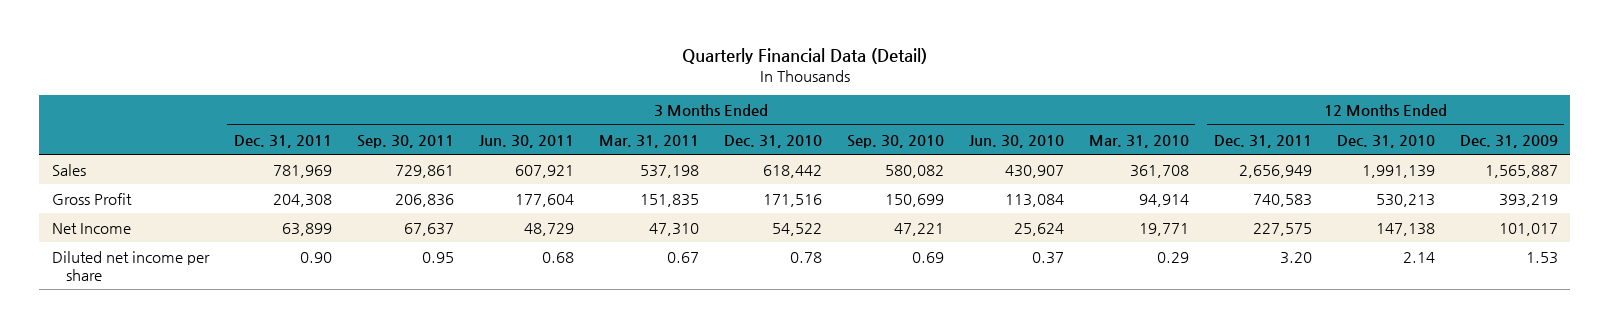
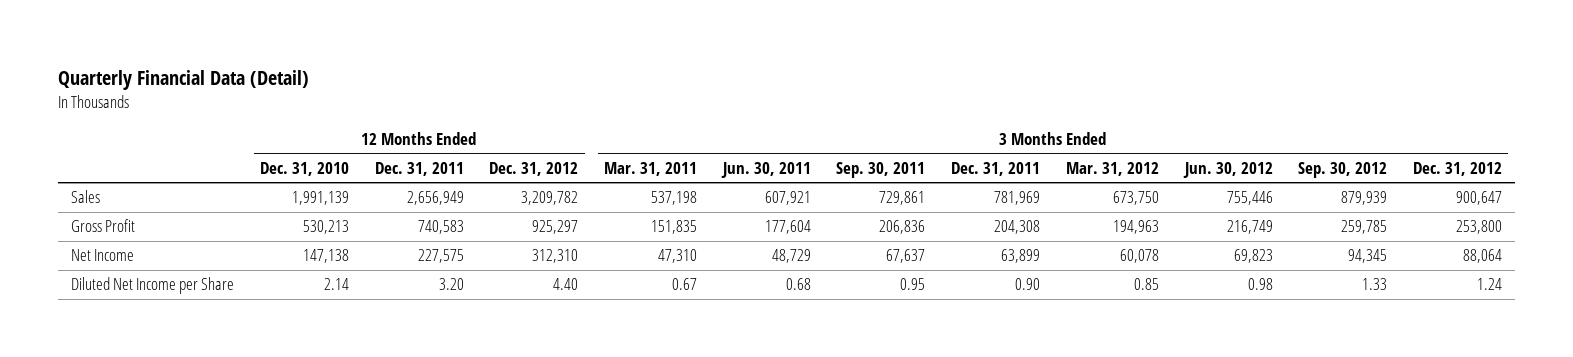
- | 3 Months Ended Dec. 31, 2011 | 3 Months Ended Sep. 30, 2011 | 3 Months Ended Jun. 30, 2011 | 3 Months Ended Mar. 31, 2011 | 3 Months Ended Dec. 31, 2010 | 3 Months Ended Sep. 30, 2010 | 3 Months Ended Jun. 30, 2010 | 3 Months Ended Mar. 31, 2010 | 12 Months Ended Dec. 31, 2011 | 12 Months Ended Dec. 31, 2010 | 12 Months Ended Dec. 31, 2009
+ | 12 Months Ended Dec. 31, 2010 | 12 Months Ended Dec. 31, 2011 | 12 Months Ended Dec. 31, 2012 | 3 Months Ended Mar. 31, 2011 | 3 Months Ended Jun. 30, 2011 | 3 Months Ended Sep. 30, 2011 | 3 Months Ended Dec. 31, 2011 | 3 Months Ended Mar. 31, 2012 | 3 Months Ended Jun. 30, 2012 | 3 Months Ended Sep. 30, 2012 | 3 Months Ended Dec. 31, 2012
- Diluted net income per share | 0.90 | 0.95 | 0.68 | 0.67 | 0.78 | 0.69 | 0.37 | 0.29 | 3.20 | 2.14 | 1.53
+ Diluted Net Income per Share | 2.14 | 3.20 | 4.40 | 0.67 | 0.68 | 0.95 | 0.90 | 0.85 | 0.98 | 1.33 | 1.24

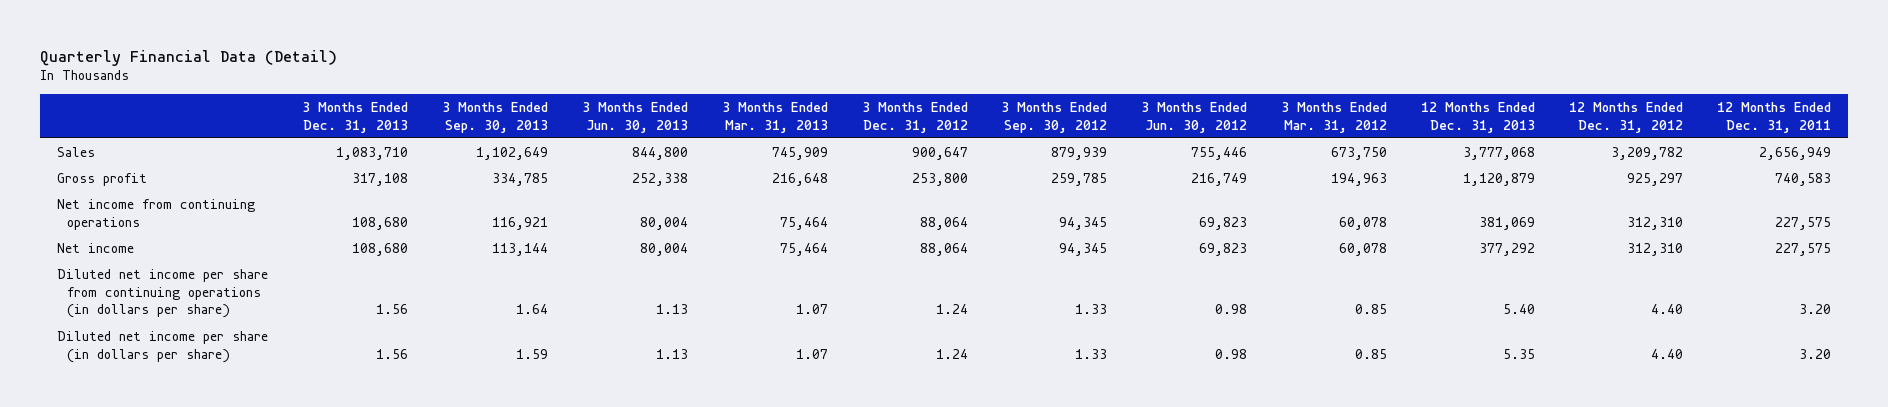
- | 12 Months Ended Dec. 31, 2010 | 12 Months Ended Dec. 31, 2011 | 12 Months Ended Dec. 31, 2012 | 3 Months Ended Mar. 31, 2011 | 3 Months Ended Jun. 30, 2011 | 3 Months Ended Sep. 30, 2011 | 3 Months Ended Dec. 31, 2011 | 3 Months Ended Mar. 31, 2012 | 3 Months Ended Jun. 30, 2012 | 3 Months Ended Sep. 30, 2012 | 3 Months Ended Dec. 31, 2012
+ | 3 Months Ended Dec. 31, 2013 | 3 Months Ended Sep. 30, 2013 | 3 Months Ended Jun. 30, 2013 | 3 Months Ended Mar. 31, 2013 | 3 Months Ended Dec. 31, 2012 | 3 Months Ended Sep. 30, 2012 | 3 Months Ended Jun. 30, 2012 | 3 Months Ended Mar. 31, 2012 | 12 Months Ended Dec. 31, 2013 | 12 Months Ended Dec. 31, 2012 | 12 Months Ended Dec. 31, 2011
- Gross Profit | 530,213 | 740,583 | 925,297 | 151,835 | 177,604 | 206,836 | 204,308 | 194,963 | 216,749 | 259,785 | 253,800
- Net Income | 147,138 | 227,575 | 312,310 | 47,310 | 48,729 | 67,637 | 63,899 | 60,078 | 69,823 | 94,345 | 88,064
- Diluted Net Income per Share | 2.14 | 3.20 | 4.40 | 0.67 | 0.68 | 0.95 | 0.90 | 0.85 | 0.98 | 1.33 | 1.24
+ Gross profit | 317,108 | 334,785 | 252,338 | 216,648 | 253,800 | 259,785 | 216,749 | 194,963 | 1,120,879 | 925,297 | 740,583
+ Net income from continuing operations | 108,680 | 116,921 | 80,004 | 75,464 | 88,064 | 94,345 | 69,823 | 60,078 | 381,069 | 312,310 | 227,575
+ Net income | 108,680 | 113,144 | 80,004 | 75,464 | 88,064 | 94,345 | 69,823 | 60,078 | 377,292 | 312,310 | 227,575
+ Diluted net income per share from continuing operations (in dollars per share) | 1.56 | 1.64 | 1.13 | 1.07 | 1.24 | 1.33 | 0.98 | 0.85 | 5.40 | 4.40 | 3.20
+ Diluted net income per share (in dollars per share) | 1.56 | 1.59 | 1.13 | 1.07 | 1.24 | 1.33 | 0.98 | 0.85 | 5.35 | 4.40 | 3.20

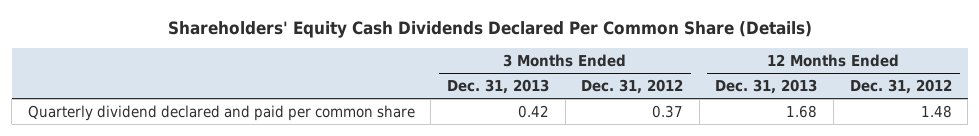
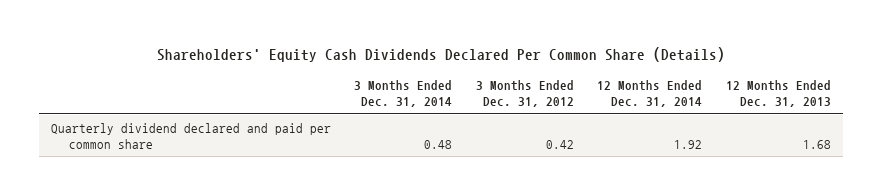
- | 3 Months Ended Dec. 31, 2013 | 3 Months Ended Dec. 31, 2012 | 12 Months Ended Dec. 31, 2013 | 12 Months Ended Dec. 31, 2012
+ | 3 Months Ended Dec. 31, 2014 | 3 Months Ended Dec. 31, 2012 | 12 Months Ended Dec. 31, 2014 | 12 Months Ended Dec. 31, 2013
- Quarterly dividend declared and paid per common share | 0.42 | 0.37 | 1.68 | 1.48
+ Quarterly dividend declared and paid per common share | 0.48 | 0.42 | 1.92 | 1.68

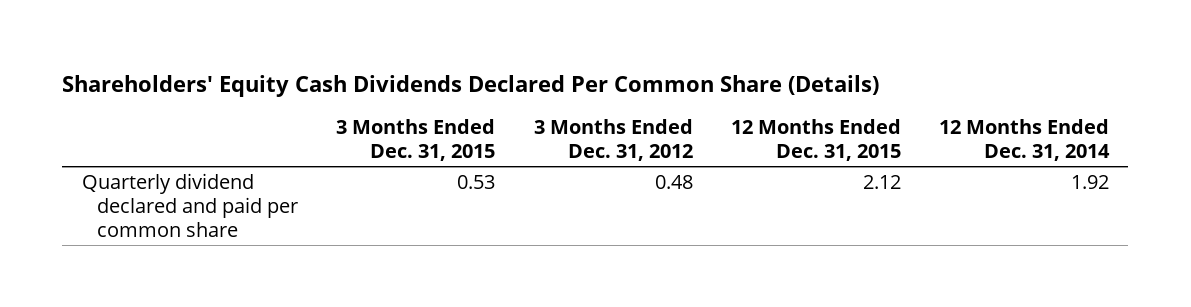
- | 3 Months Ended Dec. 31, 2014 | 3 Months Ended Dec. 31, 2012 | 12 Months Ended Dec. 31, 2014 | 12 Months Ended Dec. 31, 2013
+ | 3 Months Ended Dec. 31, 2015 | 3 Months Ended Dec. 31, 2012 | 12 Months Ended Dec. 31, 2015 | 12 Months Ended Dec. 31, 2014
- Quarterly dividend declared and paid per common share | 0.48 | 0.42 | 1.92 | 1.68
+ Quarterly dividend declared and paid per common share | 0.53 | 0.48 | 2.12 | 1.92

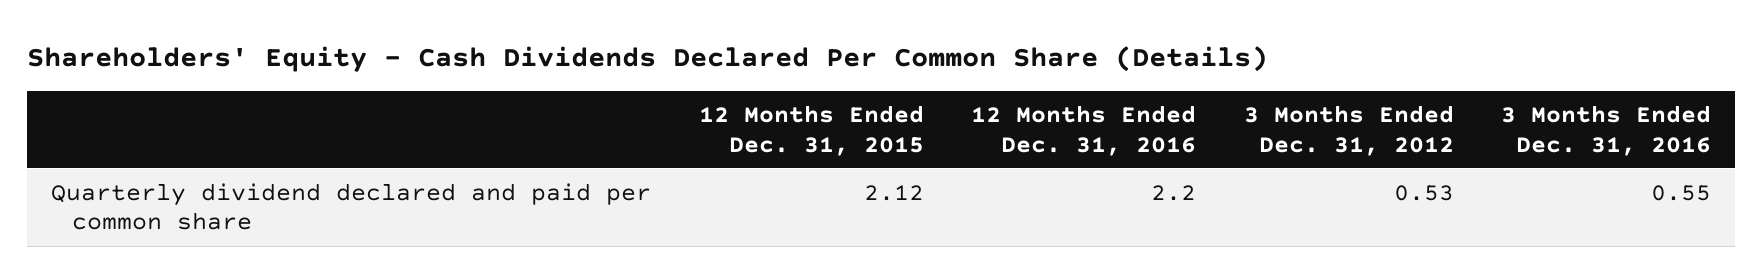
- Shareholders' Equity Cash Dividends Declared Per Common Share (Details)
+ Shareholders' Equity - Cash Dividends Declared Per Common Share (Details)
- | 3 Months Ended Dec. 31, 2015 | 3 Months Ended Dec. 31, 2012 | 12 Months Ended Dec. 31, 2015 | 12 Months Ended Dec. 31, 2014
+ | 12 Months Ended Dec. 31, 2015 | 12 Months Ended Dec. 31, 2016 | 3 Months Ended Dec. 31, 2012 | 3 Months Ended Dec. 31, 2016
- Quarterly dividend declared and paid per common share | 0.53 | 0.48 | 2.12 | 1.92
+ Quarterly dividend declared and paid per common share | 2.12 | 2.2 | 0.53 | 0.55

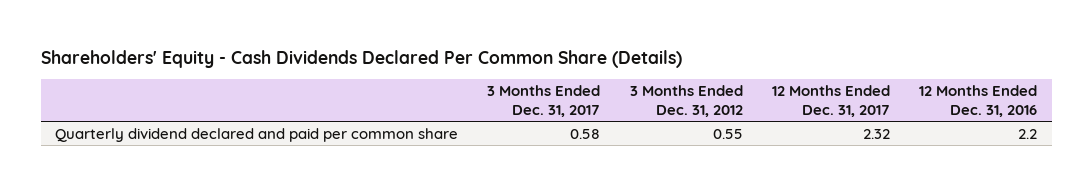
- | 12 Months Ended Dec. 31, 2015 | 12 Months Ended Dec. 31, 2016 | 3 Months Ended Dec. 31, 2012 | 3 Months Ended Dec. 31, 2016
+ | 3 Months Ended Dec. 31, 2017 | 3 Months Ended Dec. 31, 2012 | 12 Months Ended Dec. 31, 2017 | 12 Months Ended Dec. 31, 2016
- Quarterly dividend declared and paid per common share | 2.12 | 2.2 | 0.53 | 0.55
+ Quarterly dividend declared and paid per common share | 0.58 | 0.55 | 2.32 | 2.2

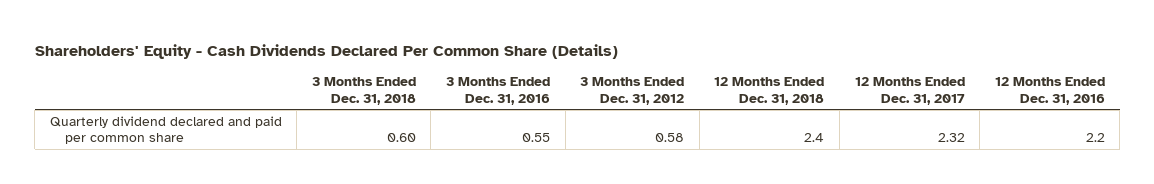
- | 3 Months Ended Dec. 31, 2017 | 3 Months Ended Dec. 31, 2012 | 12 Months Ended Dec. 31, 2017 | 12 Months Ended Dec. 31, 2016
+ | 3 Months Ended Dec. 31, 2018 | 3 Months Ended Dec. 31, 2016 | 3 Months Ended Dec. 31, 2012 | 12 Months Ended Dec. 31, 2018 | 12 Months Ended Dec. 31, 2017 | 12 Months Ended Dec. 31, 2016
- Quarterly dividend declared and paid per common share | 0.58 | 0.55 | 2.32 | 2.2
+ Quarterly dividend declared and paid per common share | 0.60 | 0.55 | 0.58 | 2.4 | 2.32 | 2.2

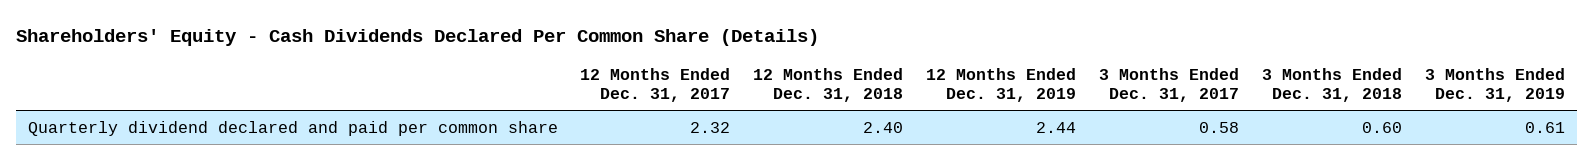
- | 3 Months Ended Dec. 31, 2018 | 3 Months Ended Dec. 31, 2016 | 3 Months Ended Dec. 31, 2012 | 12 Months Ended Dec. 31, 2018 | 12 Months Ended Dec. 31, 2017 | 12 Months Ended Dec. 31, 2016
+ | 12 Months Ended Dec. 31, 2017 | 12 Months Ended Dec. 31, 2018 | 12 Months Ended Dec. 31, 2019 | 3 Months Ended Dec. 31, 2017 | 3 Months Ended Dec. 31, 2018 | 3 Months Ended Dec. 31, 2019
- Quarterly dividend declared and paid per common share | 0.60 | 0.55 | 0.58 | 2.4 | 2.32 | 2.2
+ Quarterly dividend declared and paid per common share | 2.32 | 2.40 | 2.44 | 0.58 | 0.60 | 0.61

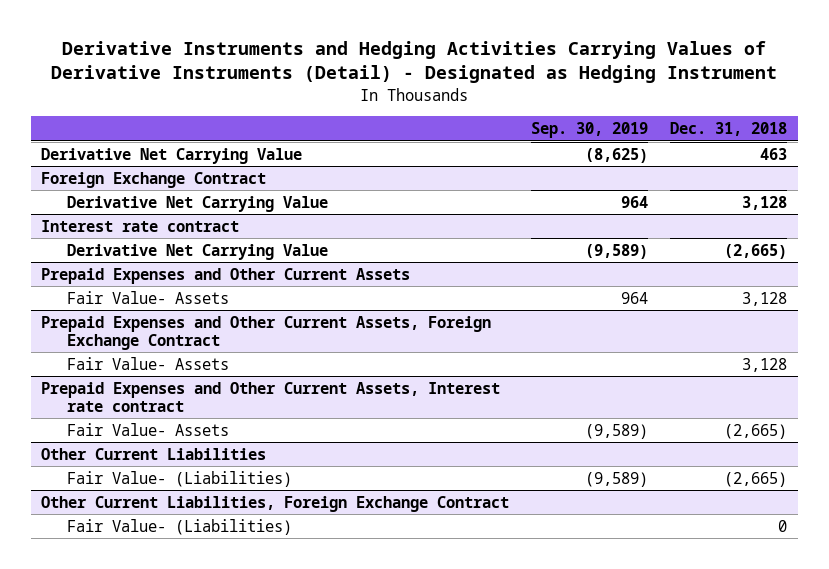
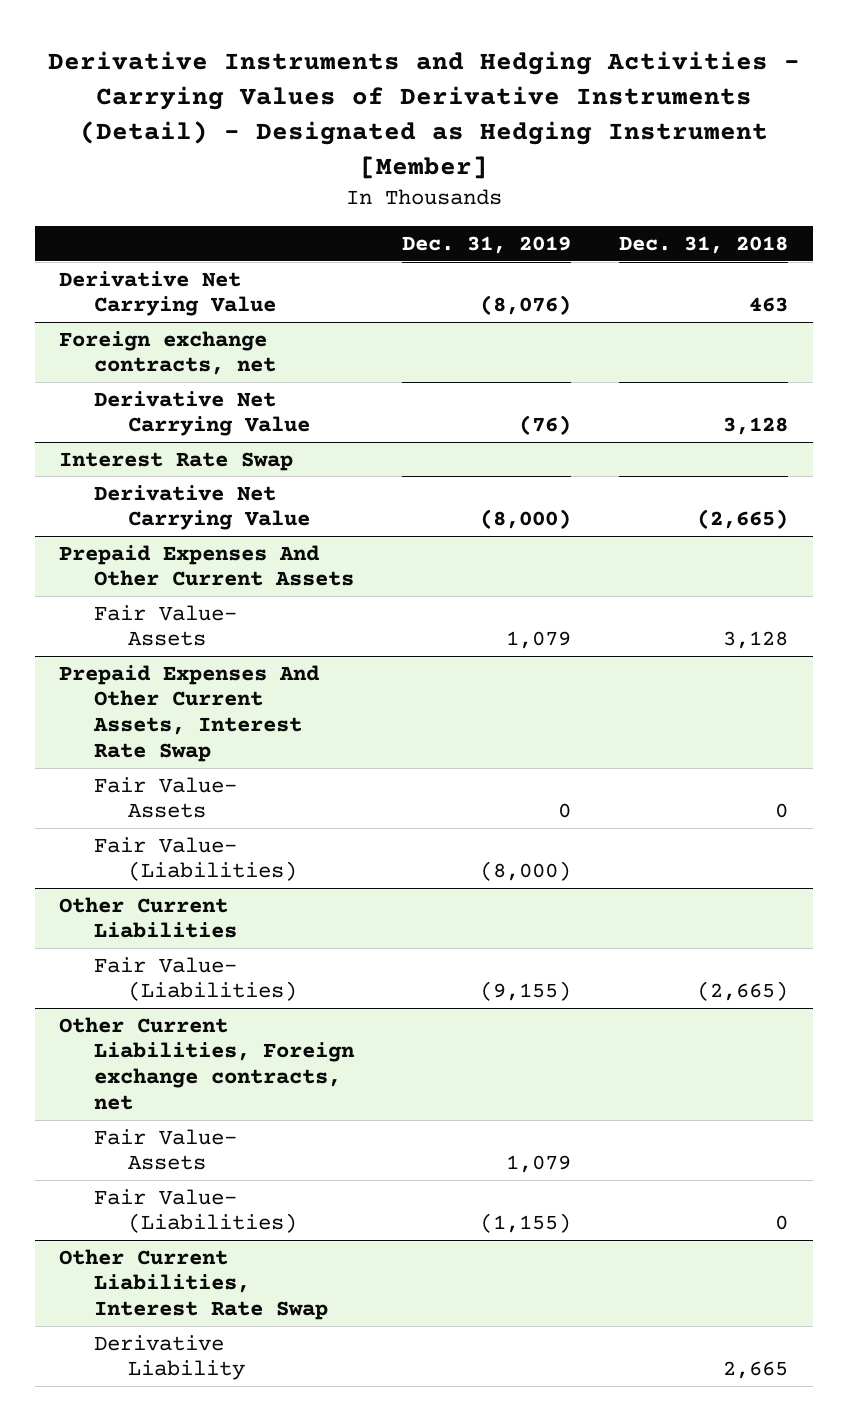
- Derivative Instruments and Hedging Activities Carrying Values of Derivative Instruments (Detail) - Designated as Hedging Instrument
+ Derivative Instruments and Hedging Activities - Carrying Values of Derivative Instruments (Detail) - Designated as Hedging Instrument [Member]
- | Sep. 30, 2019 | Dec. 31, 2018
+ | Dec. 31, 2019 | Dec. 31, 2018
- Foreign Exchange Contract
+ Foreign exchange contracts, net
- Interest rate contract
+ Interest Rate Swap
- Prepaid Expenses and Other Current Assets
- Fair Value- Assets | 964 | 3,128
- Prepaid Expenses and Other Current Assets, Foreign Exchange Contract
+ Prepaid Expenses And Other Current Assets
- Prepaid Expenses and Other Current Assets, Interest rate contract
- Fair Value- Assets | (9,589) | (2,665)
+ Prepaid Expenses And Other Current Assets, Interest Rate Swap
+ Fair Value- Assets | 0 | 0
+ Fair Value- (Liabilities) | (8,000) |
- Other Current Liabilities, Foreign Exchange Contract
+ Other Current Liabilities, Foreign exchange contracts, net
+ Fair Value- Assets | 1,079 |
+ Other Current Liabilities, Interest Rate Swap
+ Derivative Liability | | 2,665

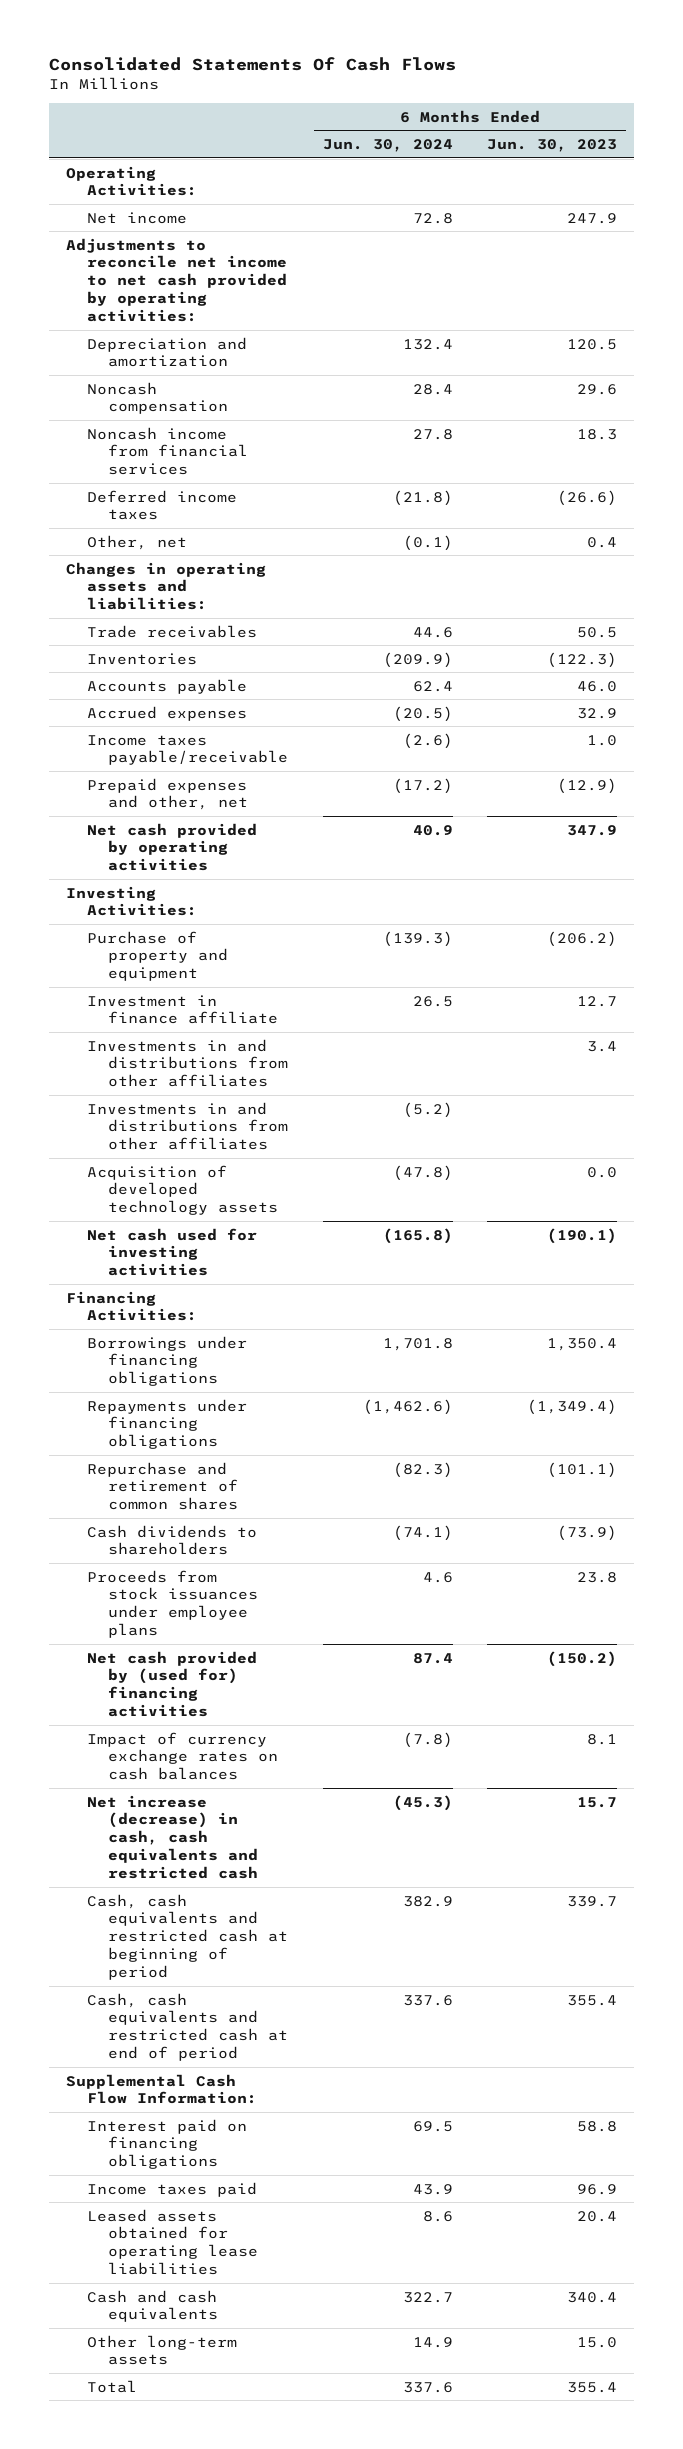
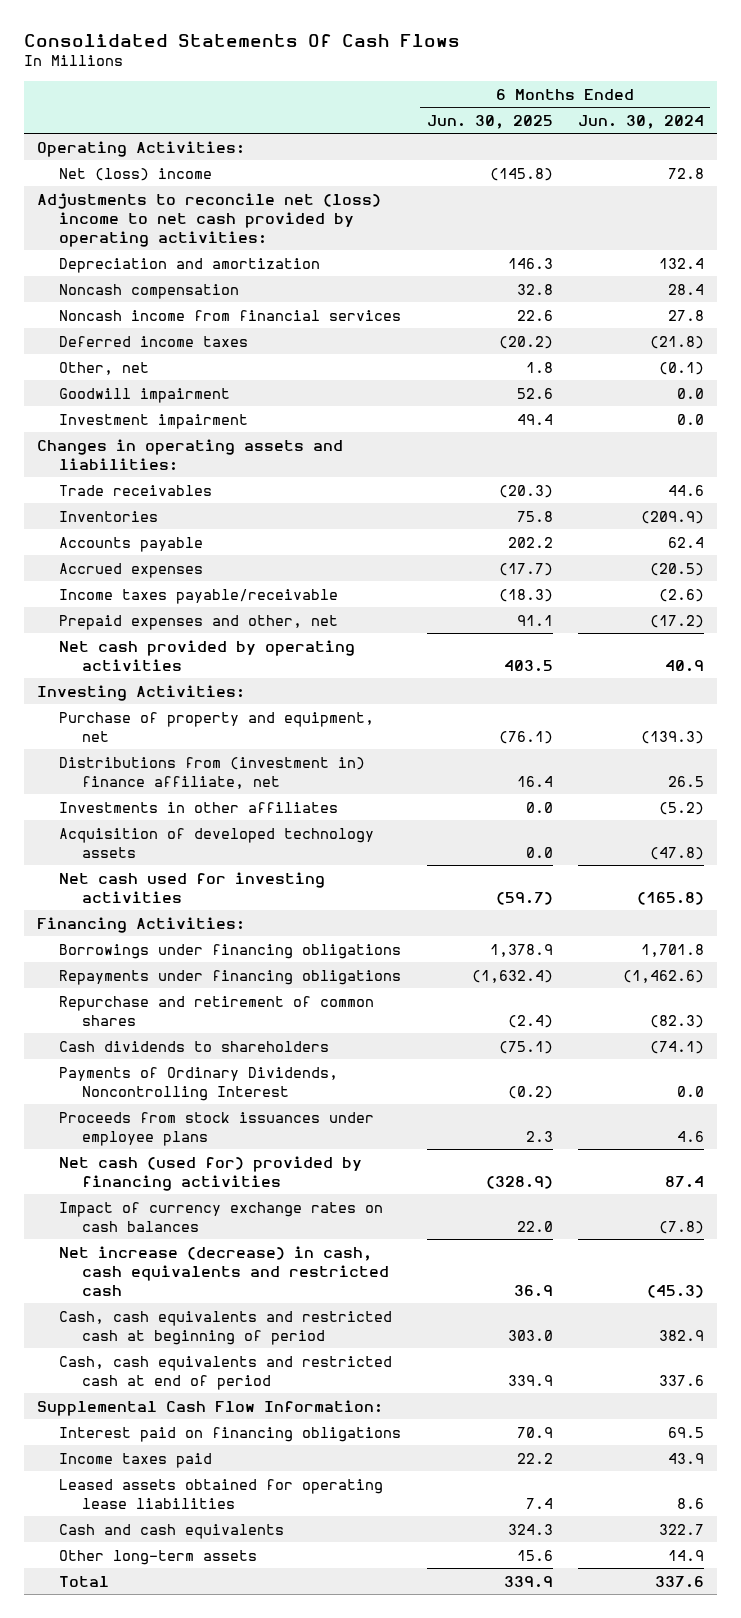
- | 6 Months Ended Jun. 30, 2024 | 6 Months Ended Jun. 30, 2023
+ | 6 Months Ended Jun. 30, 2025 | 6 Months Ended Jun. 30, 2024
- Net income | 72.8 | 247.9
- Adjustments to reconcile net income to net cash provided by operating activities:
+ Net (loss) income | (145.8) | 72.8
+ Adjustments to reconcile net (loss) income to net cash provided by operating activities:
+ Goodwill impairment | 52.6 | 0.0
+ Investment impairment | 49.4 | 0.0
- Purchase of property and equipment | (139.3) | (206.2)
- Investment in finance affiliate | 26.5 | 12.7
- Investments in and distributions from other affiliates | | 3.4
- Investments in and distributions from other affiliates | (5.2) |
+ Purchase of property and equipment, net | (76.1) | (139.3)
+ Distributions from (investment in) finance affiliate, net | 16.4 | 26.5
+ Investments in other affiliates | 0.0 | (5.2)
+ Payments of Ordinary Dividends, Noncontrolling Interest | (0.2) | 0.0
- Net cash provided by (used for) financing activities | 87.4 | (150.2)
+ Net cash (used for) provided by financing activities | (328.9) | 87.4

